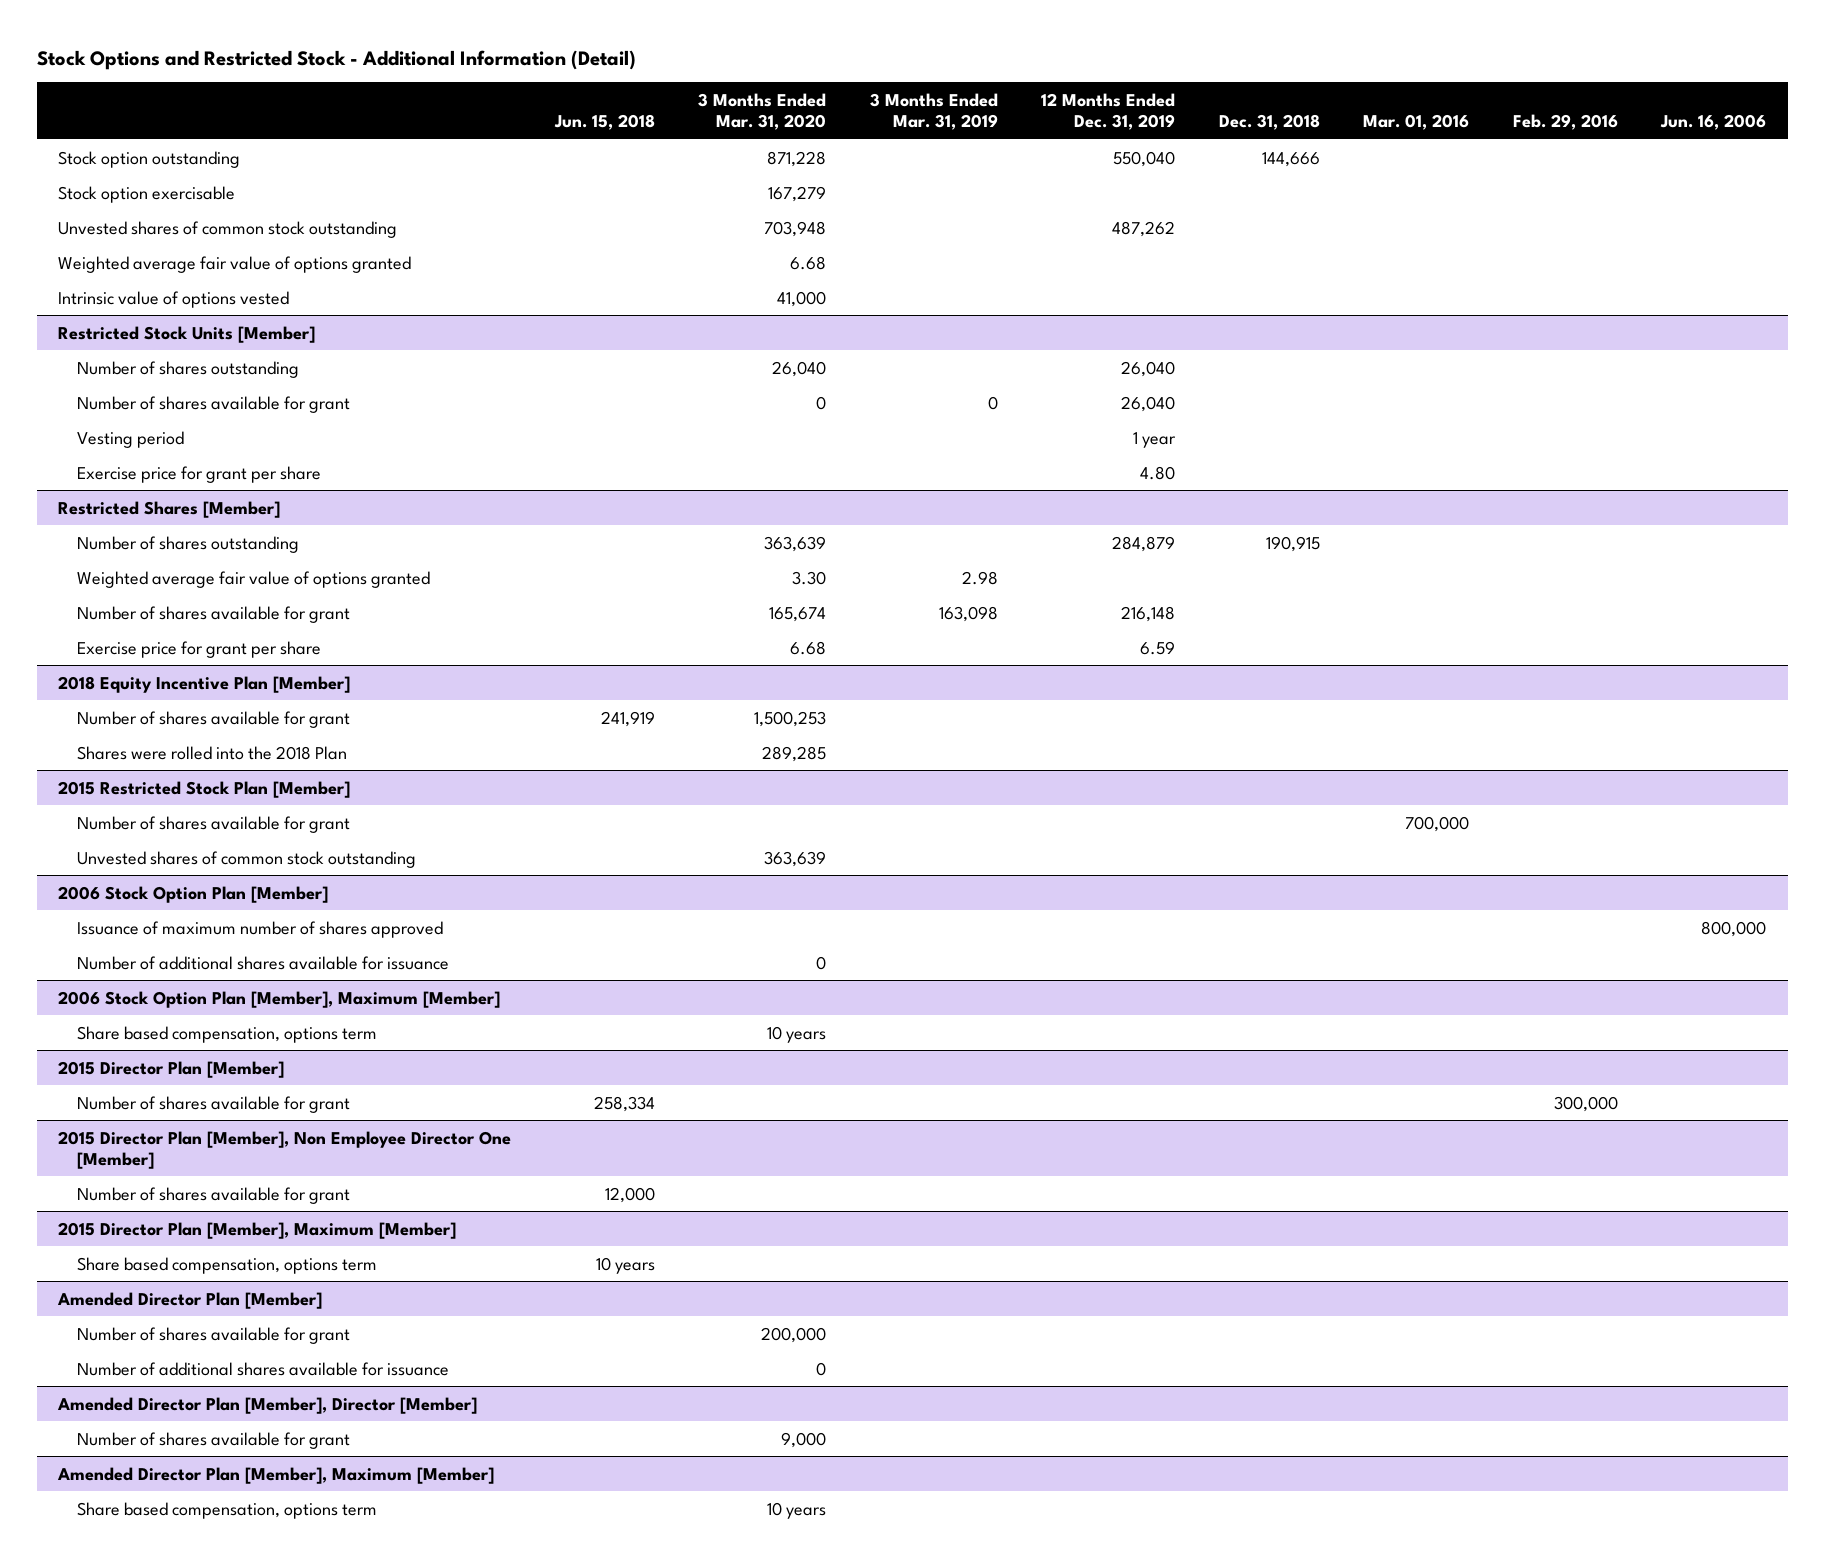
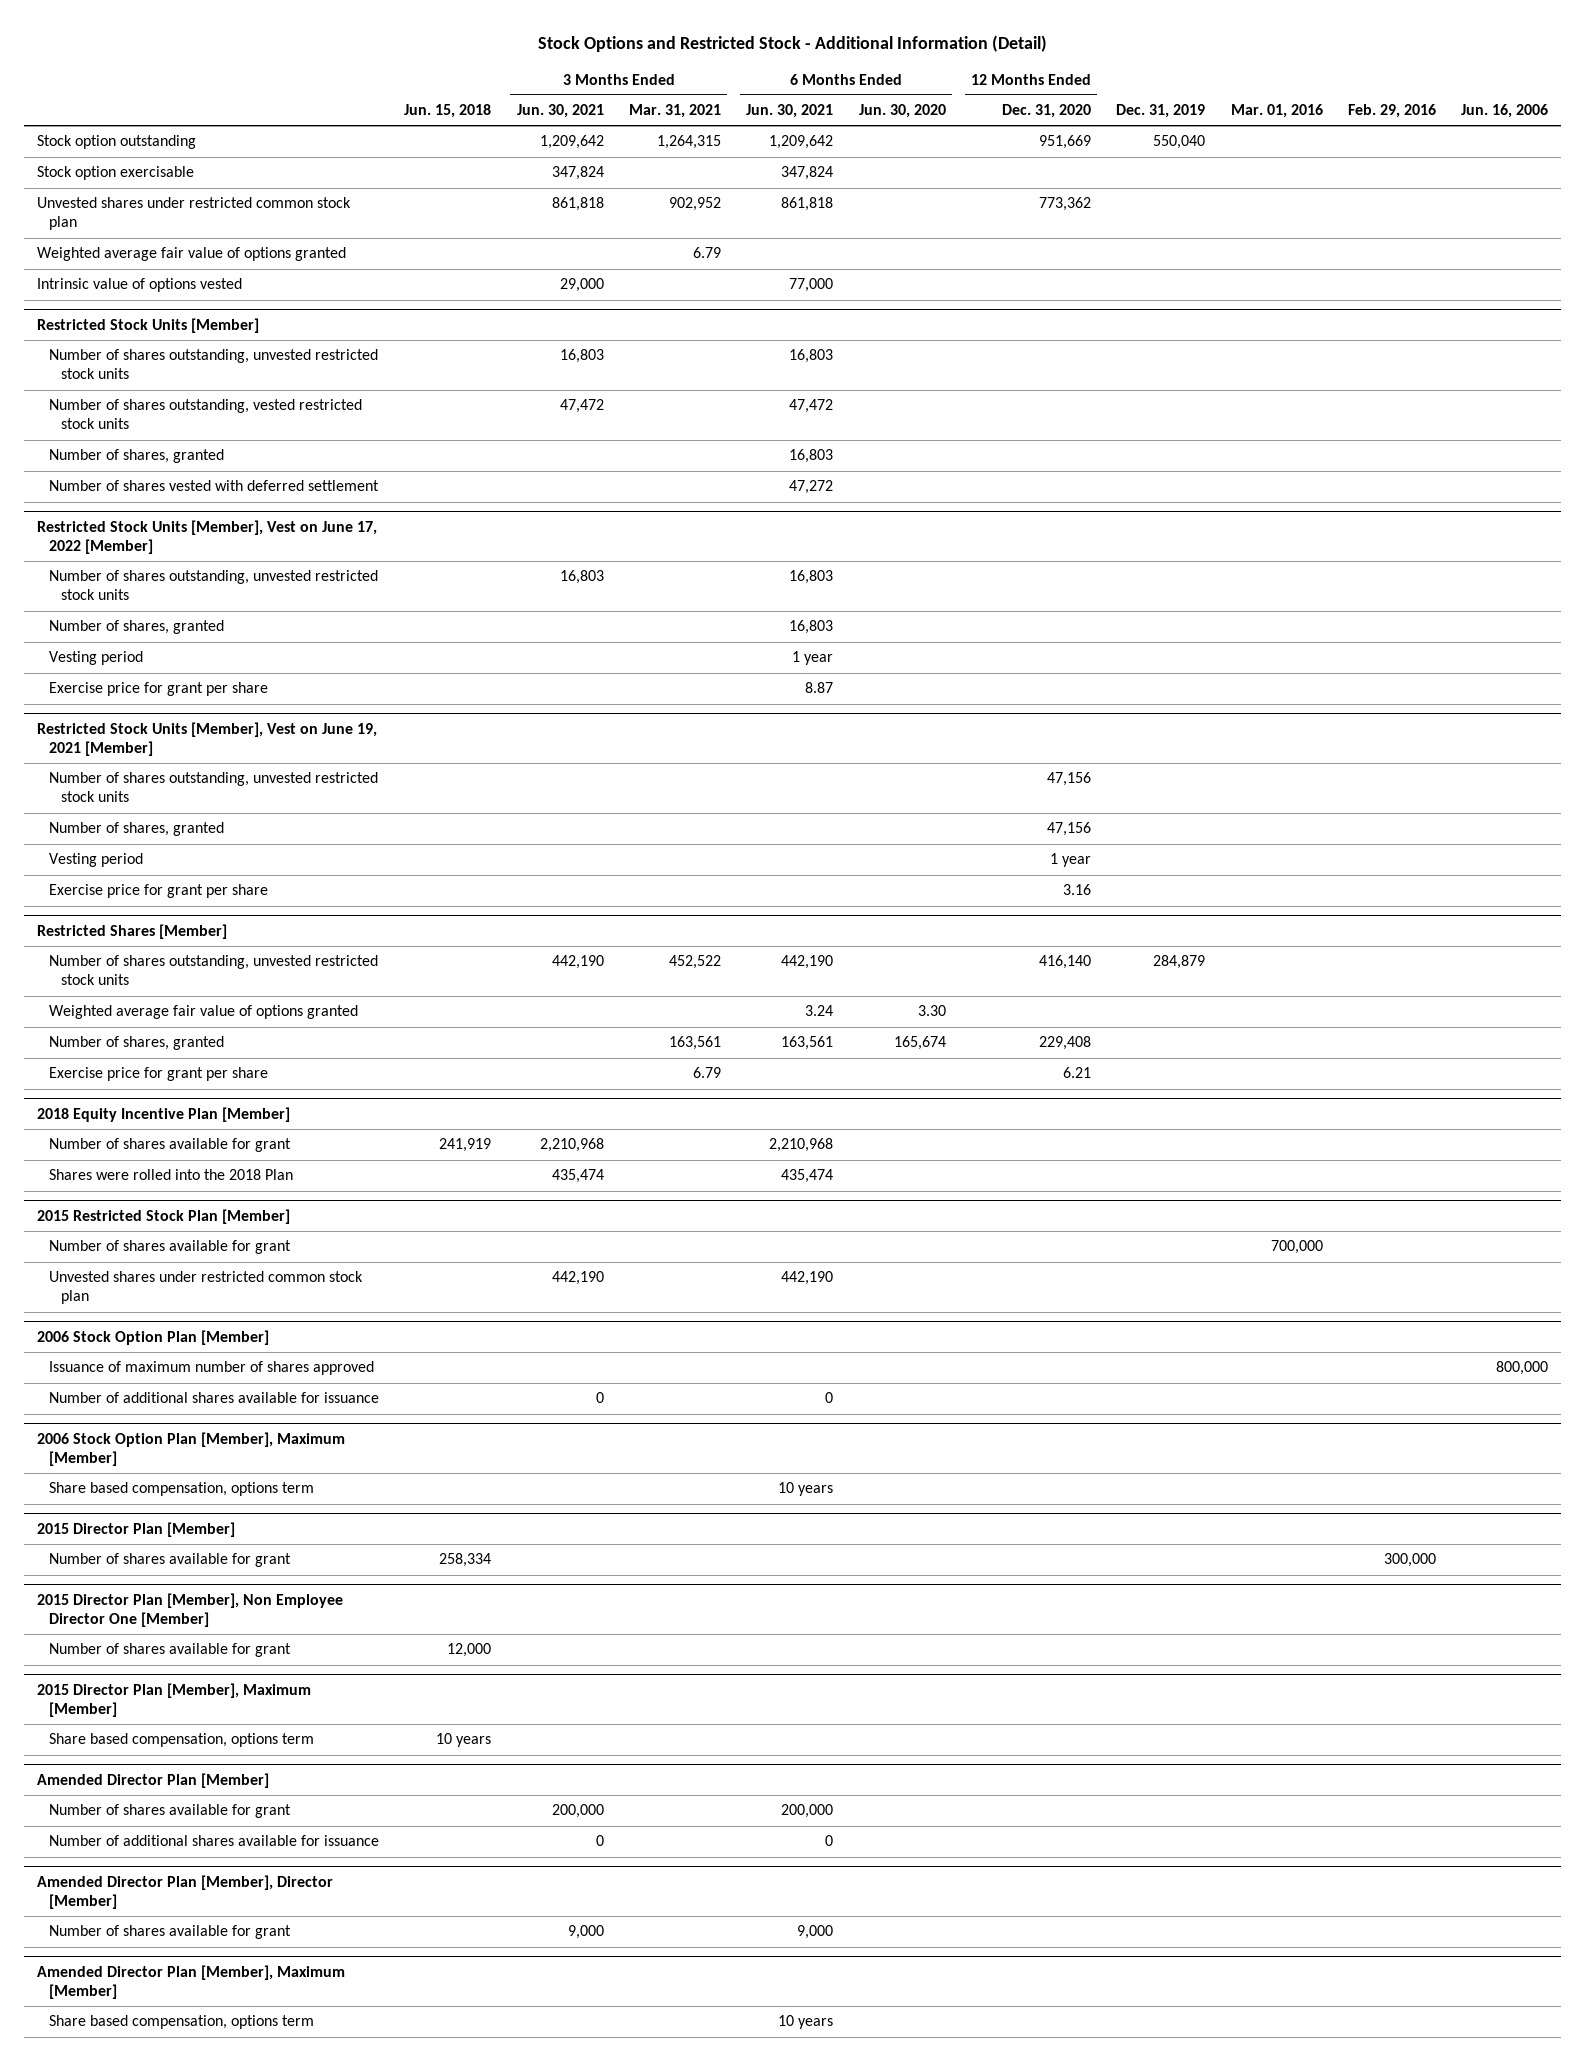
- | Jun. 15, 2018 | 3 Months Ended Mar. 31, 2020 | 3 Months Ended Mar. 31, 2019 | 12 Months Ended Dec. 31, 2019 | Dec. 31, 2018 | Mar. 01, 2016 | Feb. 29, 2016 | Jun. 16, 2006
+ | Jun. 15, 2018 | 3 Months Ended Jun. 30, 2021 | 3 Months Ended Mar. 31, 2021 | 6 Months Ended Jun. 30, 2021 | 6 Months Ended Jun. 30, 2020 | 12 Months Ended Dec. 31, 2020 | Dec. 31, 2019 | Mar. 01, 2016 | Feb. 29, 2016 | Jun. 16, 2006
- Unvested shares of common stock outstanding | | 703,948 | | 487,262 | | | |
+ Unvested shares under restricted common stock plan | | 861,818 | 902,952 | 861,818 | | 773,362 | | | |
@ Restricted Stock Units [Member]
- Number of shares outstanding | | 26,040 | | 26,040 | | | |
- Number of shares available for grant | | 0 | 0 | 26,040 | | | |
- Vesting period | | | | 1 year | | | |
- Exercise price for grant per share | | | | 4.80 | | | |
+ Number of shares outstanding, unvested restricted stock units | | 16,803 | | 16,803 | | | | | |
+ Number of shares outstanding, vested restricted stock units | | 47,472 | | 47,472 | | | | | |
+ Number of shares, granted | | | | 16,803 | | | | | |
+ Number of shares vested with deferred settlement | | | | 47,272 | | | | | |
+ Restricted Stock Units [Member], Vest on June 17, 2022 [Member]
+ Number of shares outstanding, unvested restricted stock units | | 16,803 | | 16,803 | | | | | |
+ Number of shares, granted | | | | 16,803 | | | | | |
+ Vesting period | | | | 1 year | | | | | |
+ Exercise price for grant per share | | | | 8.87 | | | | | |
+ Restricted Stock Units [Member], Vest on June 19, 2021 [Member]
+ Number of shares outstanding, unvested restricted stock units | | | | | | 47,156 | | | |
+ Number of shares, granted | | | | | | 47,156 | | | |
+ Vesting period | | | | | | 1 year | | | |
+ Exercise price for grant per share | | | | | | 3.16 | | | |
@ Restricted Shares [Member]
- Number of shares outstanding | | 363,639 | | 284,879 | 190,915 | | |
+ Number of shares outstanding, unvested restricted stock units | | 442,190 | 452,522 | 442,190 | | 416,140 | 284,879 | | |
- Number of shares available for grant | | 165,674 | 163,098 | 216,148 | | | |
+ Number of shares, granted | | | 163,561 | 163,561 | 165,674 | 229,408 | | | |
@ 2015 Restricted Stock Plan [Member]
- Unvested shares of common stock outstanding | | 363,639 | | | | | |
+ Unvested shares under restricted common stock plan | | 442,190 | | 442,190 | | | | | |

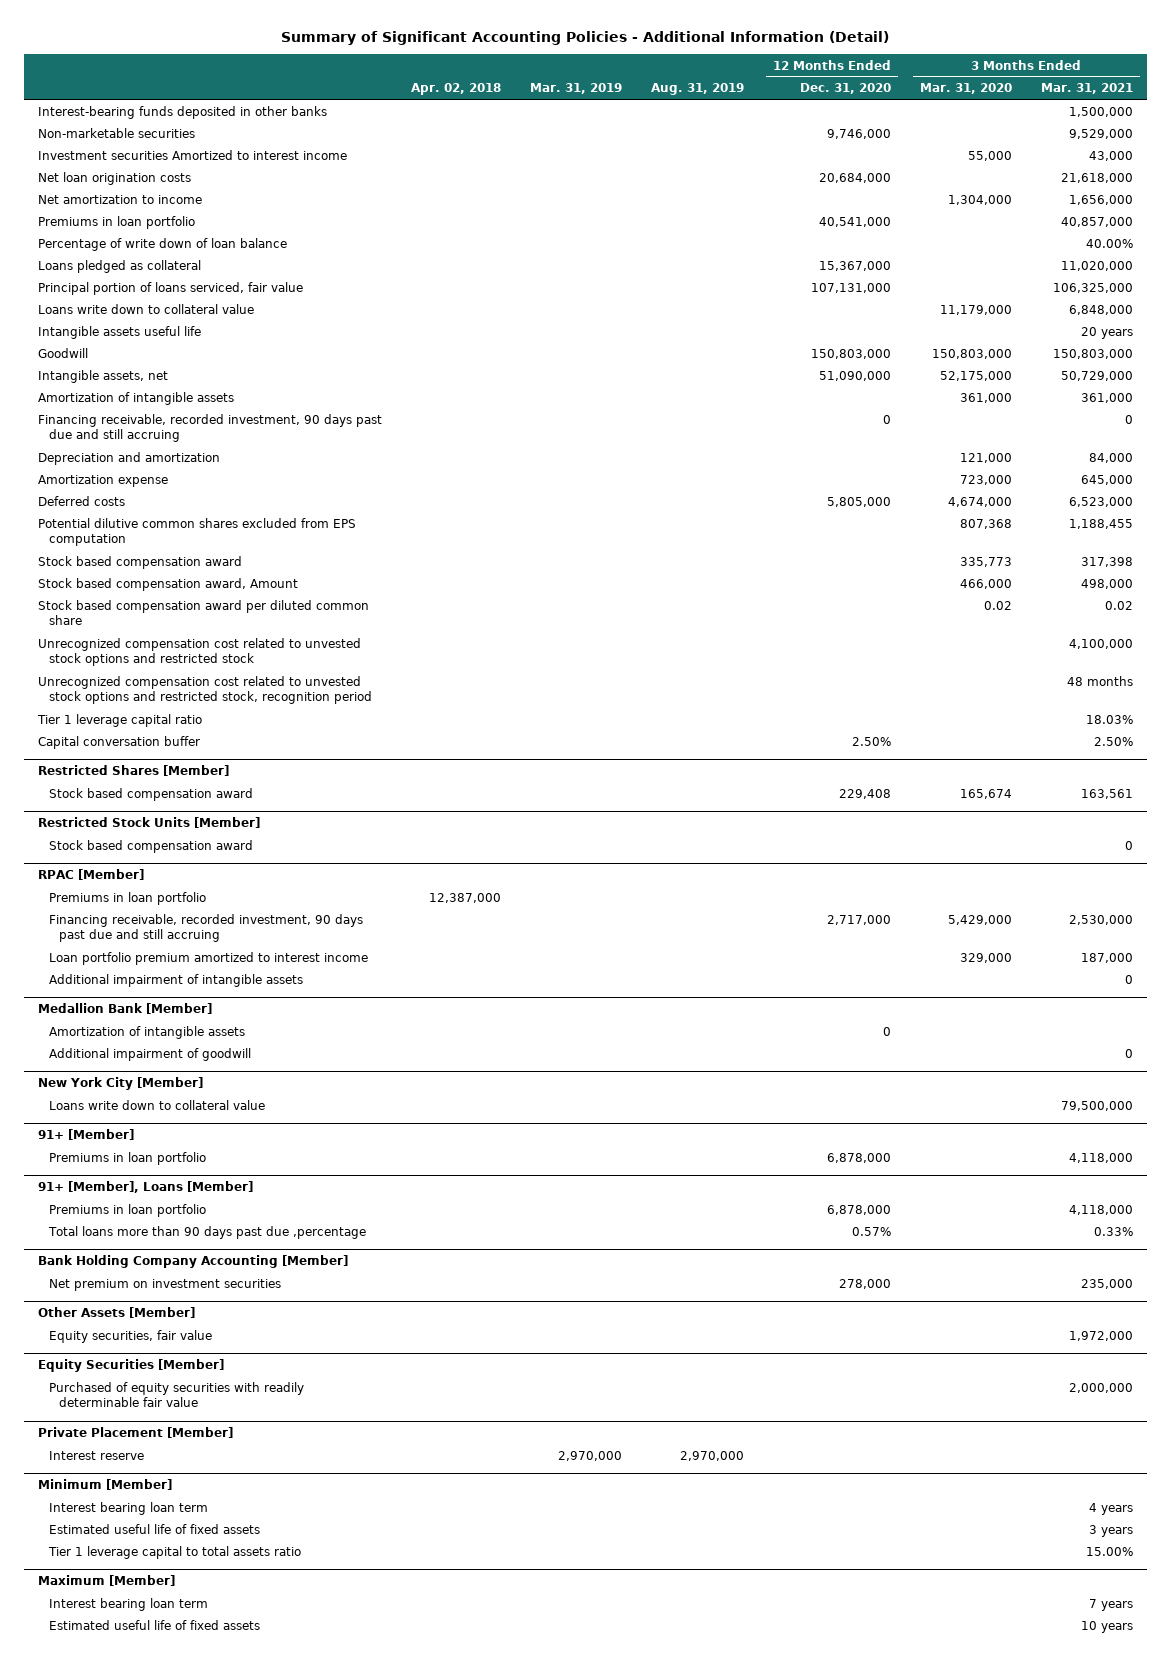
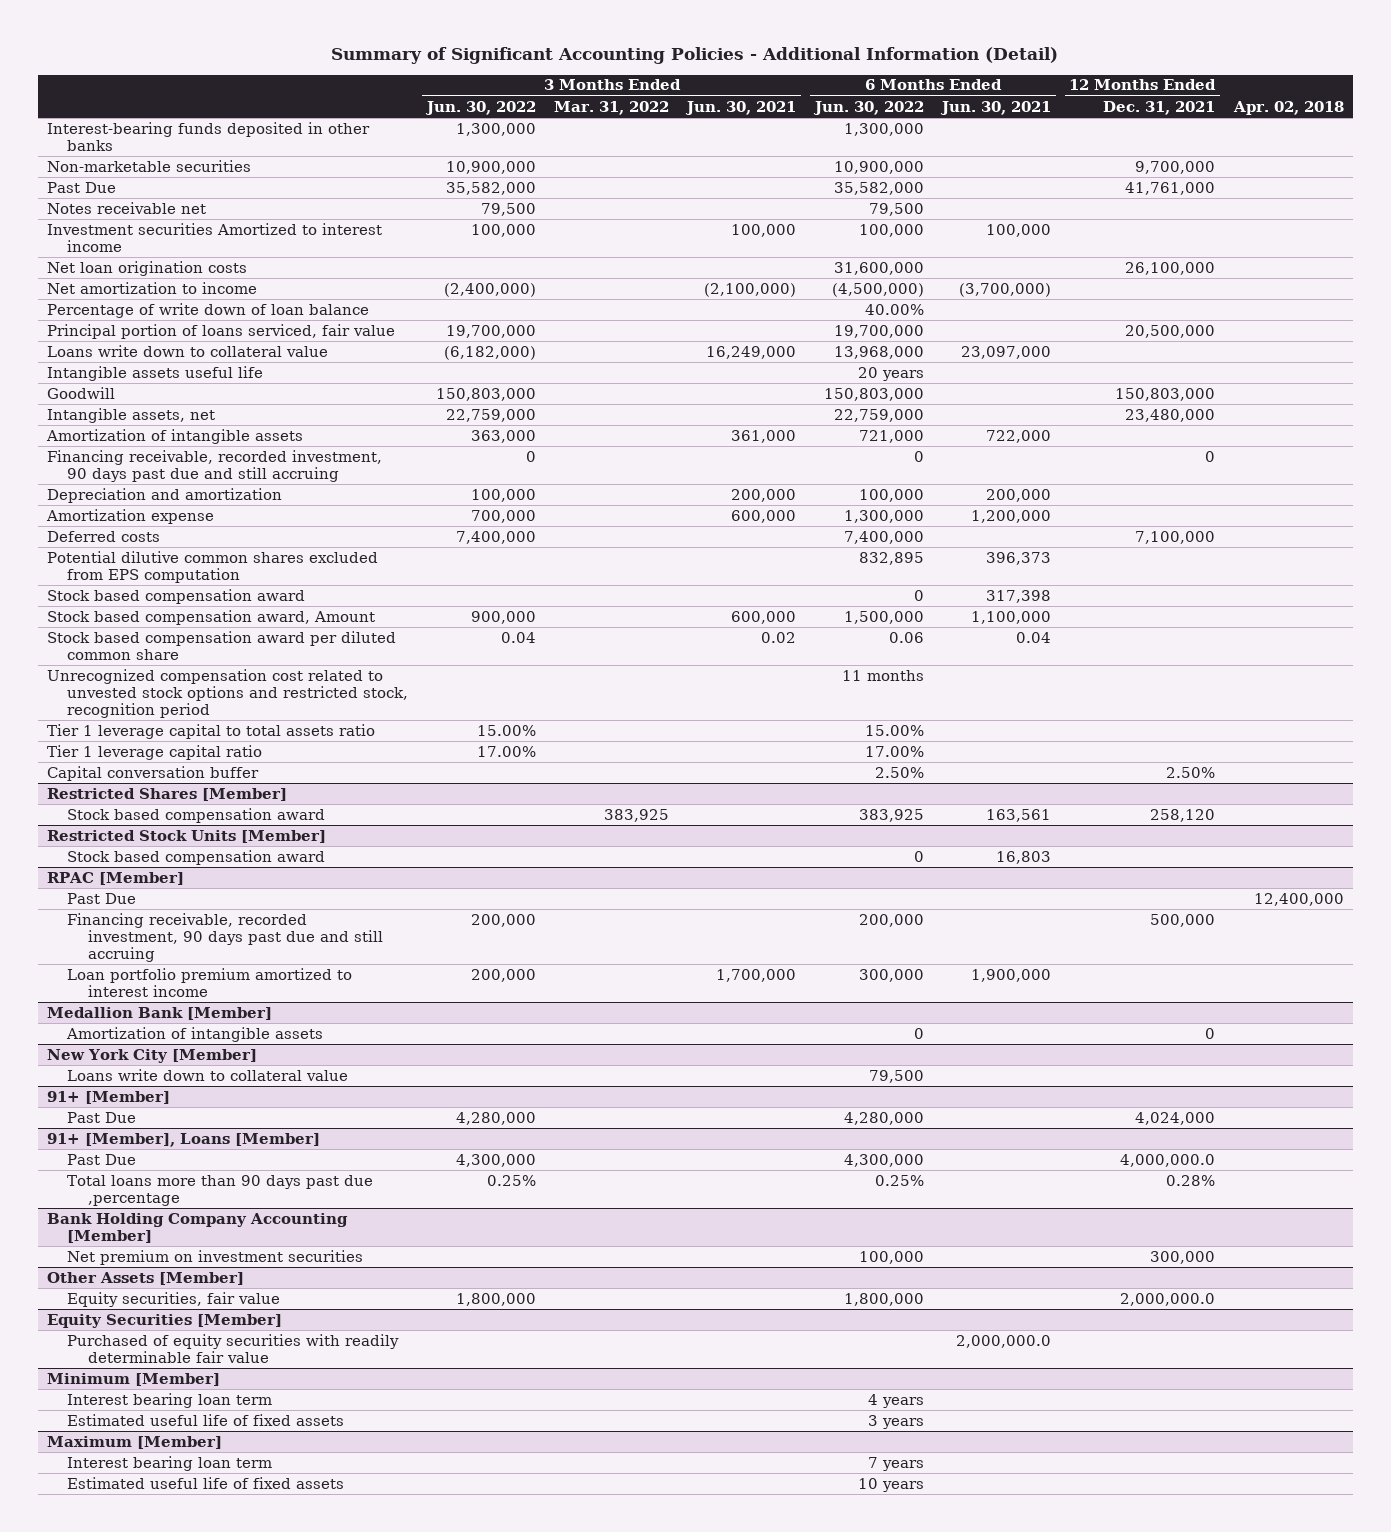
- | Apr. 02, 2018 | Mar. 31, 2019 | Aug. 31, 2019 | 12 Months Ended Dec. 31, 2020 | 3 Months Ended Mar. 31, 2020 | 3 Months Ended Mar. 31, 2021
+ | 3 Months Ended Jun. 30, 2022 | 3 Months Ended Mar. 31, 2022 | 3 Months Ended Jun. 30, 2021 | 6 Months Ended Jun. 30, 2022 | 6 Months Ended Jun. 30, 2021 | 12 Months Ended Dec. 31, 2021 | Apr. 02, 2018
+ Past Due | 35,582,000 | | | 35,582,000 | | 41,761,000 |
+ Notes receivable net | 79,500 | | | 79,500 | | |
- Premiums in loan portfolio | | | | 40,541,000 | | 40,857,000
- Loans pledged as collateral | | | | 15,367,000 | | 11,020,000
- Unrecognized compensation cost related to unvested stock options and restricted stock | | | | | | 4,100,000
+ Tier 1 leverage capital to total assets ratio | 15.00% | | | 15.00% | | |
@ RPAC [Member]
- Premiums in loan portfolio | 12,387,000 | | | | |
+ Past Due | | | | | | | 12,400,000
- Additional impairment of intangible assets | | | | | | 0
@ Medallion Bank [Member]
- Additional impairment of goodwill | | | | | | 0
@ 91+ [Member]
- Premiums in loan portfolio | | | | 6,878,000 | | 4,118,000
+ Past Due | 4,280,000 | | | 4,280,000 | | 4,024,000 |
@ 91+ [Member], Loans [Member]
- Premiums in loan portfolio | | | | 6,878,000 | | 4,118,000
+ Past Due | 4,300,000 | | | 4,300,000 | | 4,000,000.0 |
- Private Placement [Member]
- Interest reserve | | 2,970,000 | 2,970,000 | | |
@ Minimum [Member]
- Tier 1 leverage capital to total assets ratio | | | | | | 15.00%

